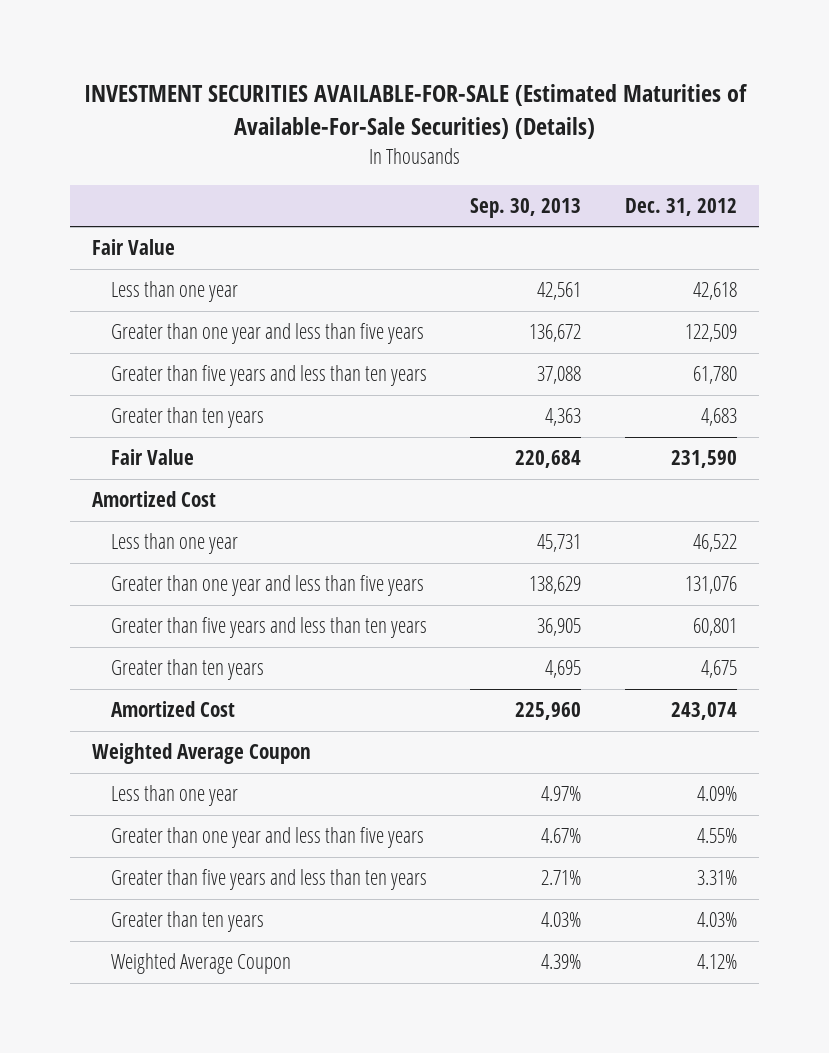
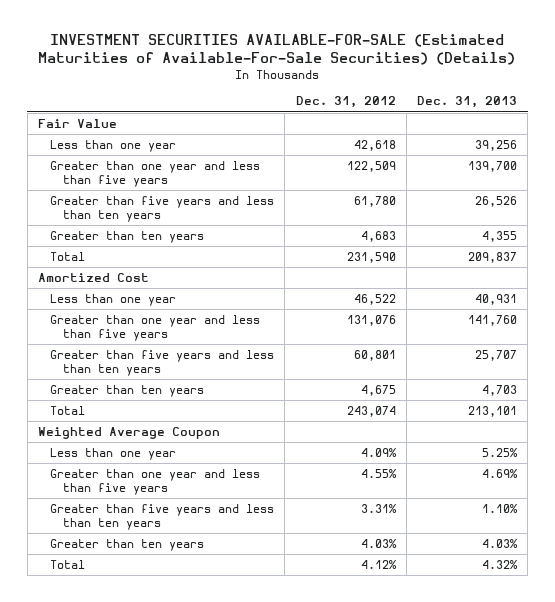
- | Sep. 30, 2013 | Dec. 31, 2012
+ | Dec. 31, 2012 | Dec. 31, 2013
- Fair Value | 220,684 | 231,590
+ Total | 231,590 | 209,837
- Amortized Cost | 225,960 | 243,074
+ Total | 243,074 | 213,101
- Weighted Average Coupon | 4.39% | 4.12%
+ Total | 4.12% | 4.32%

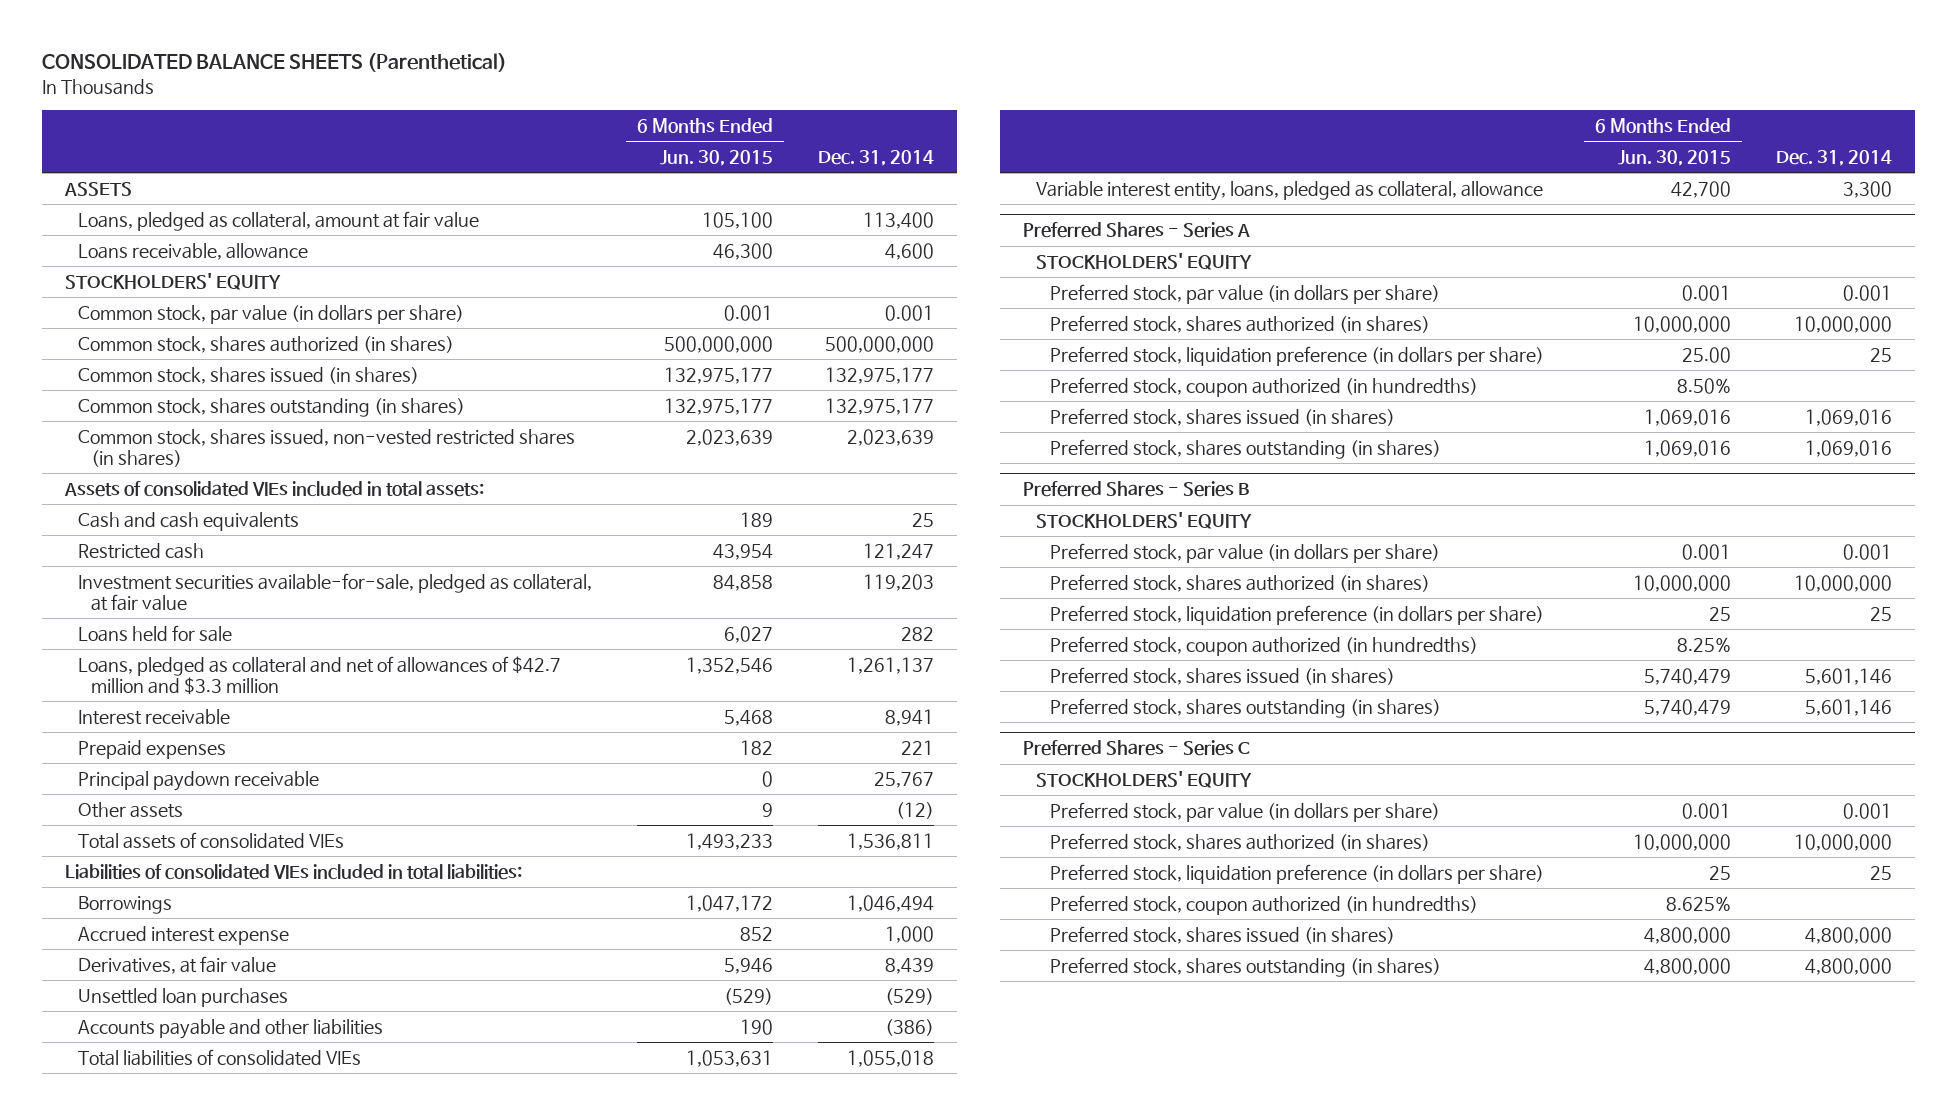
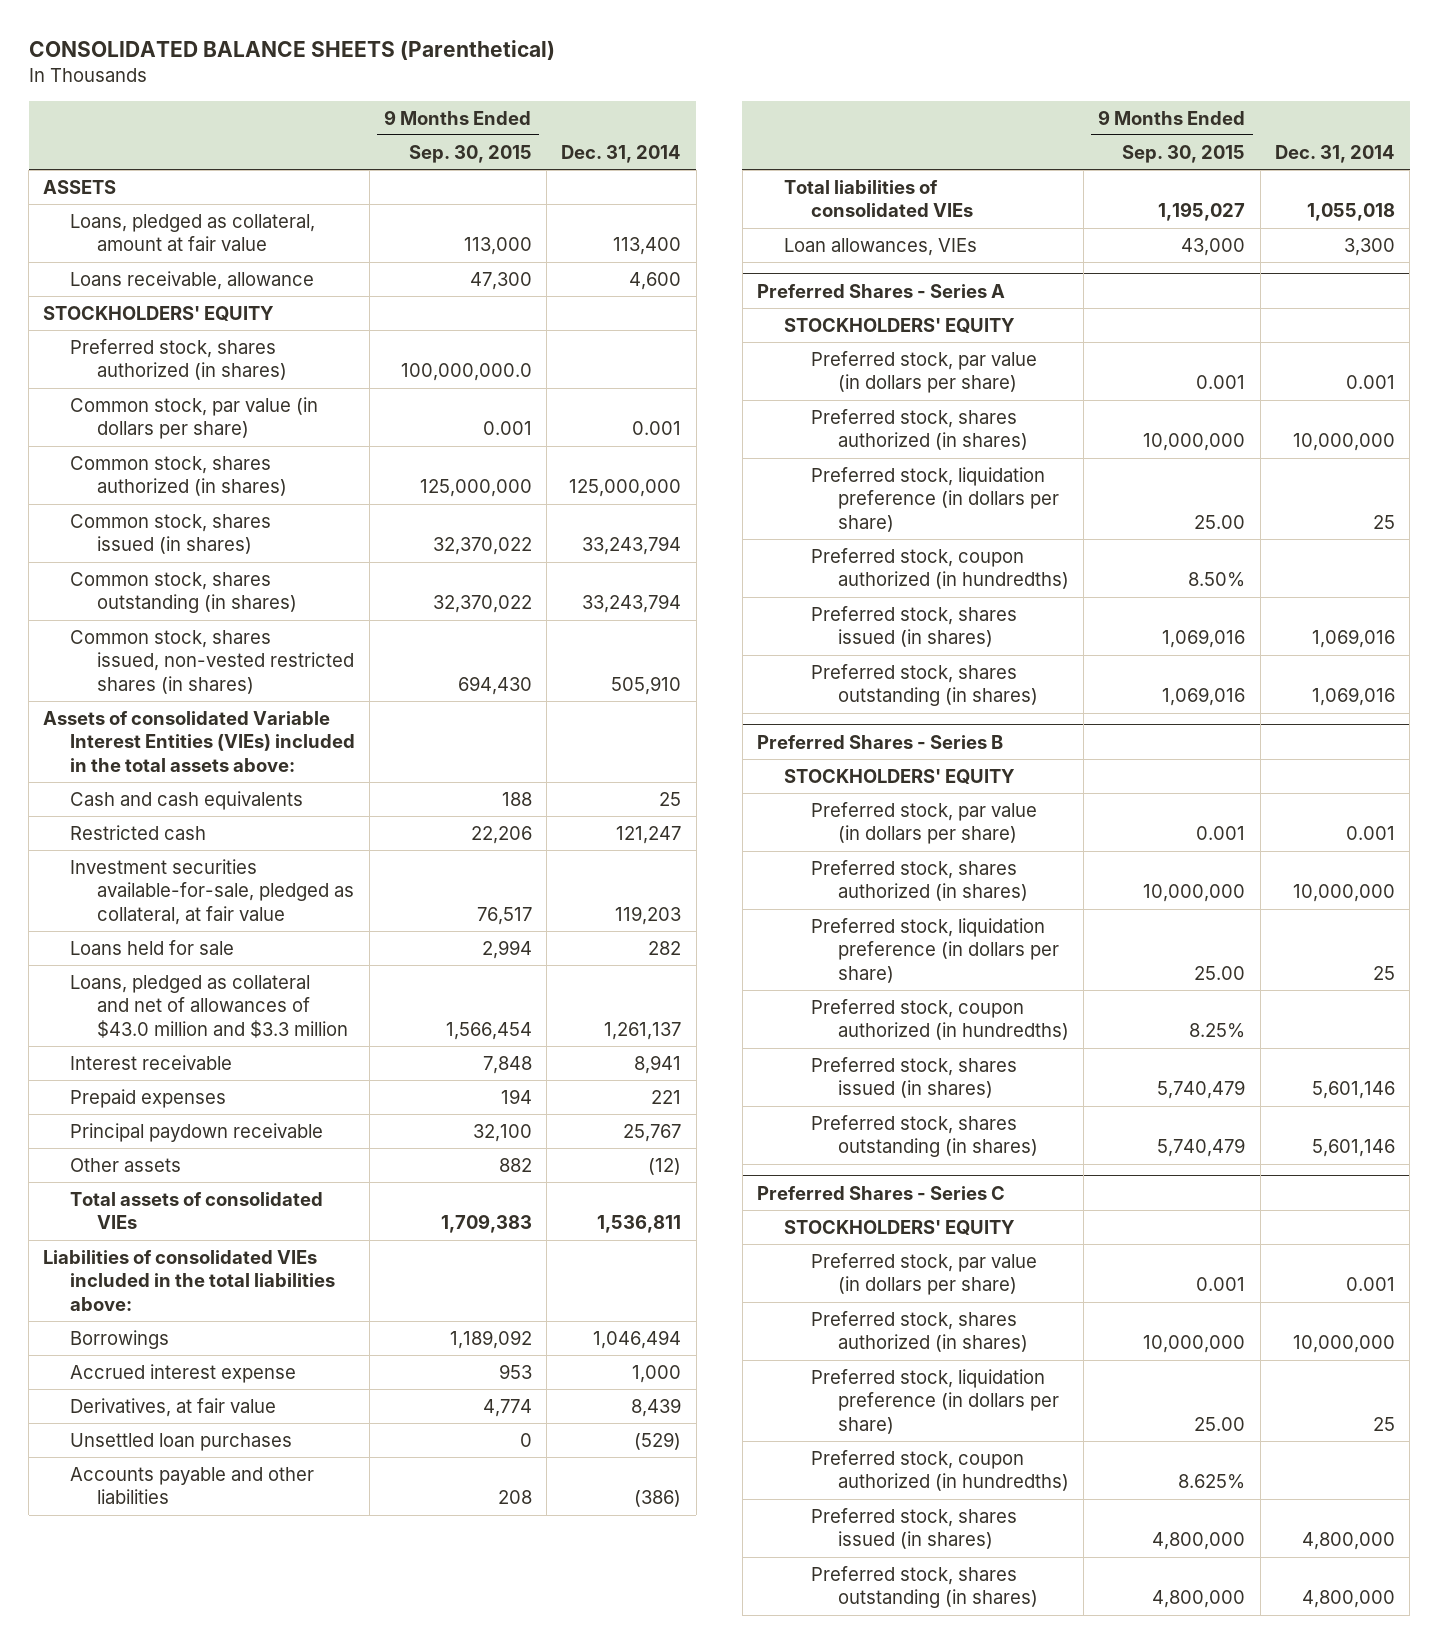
- | 6 Months Ended Jun. 30, 2015 | Dec. 31, 2014
+ | 9 Months Ended Sep. 30, 2015 | Dec. 31, 2014
+ Preferred stock, shares authorized (in shares) | 100,000,000.0 |
- Common stock, shares authorized (in shares) | 500,000,000 | 500,000,000
- Common stock, shares issued (in shares) | 132,975,177 | 132,975,177
- Common stock, shares outstanding (in shares) | 132,975,177 | 132,975,177
- Common stock, shares issued, non-vested restricted shares (in shares) | 2,023,639 | 2,023,639
- Assets of consolidated VIEs included in total assets:
+ Common stock, shares authorized (in shares) | 125,000,000 | 125,000,000
+ Common stock, shares issued (in shares) | 32,370,022 | 33,243,794
+ Common stock, shares outstanding (in shares) | 32,370,022 | 33,243,794
+ Common stock, shares issued, non-vested restricted shares (in shares) | 694,430 | 505,910
+ Assets of consolidated Variable Interest Entities (VIEs) included in the total assets above:
- Loans, pledged as collateral and net of allowances of $42.7 million and $3.3 million | 1,352,546 | 1,261,137
+ Loans, pledged as collateral and net of allowances of $43.0 million and $3.3 million | 1,566,454 | 1,261,137
- Liabilities of consolidated VIEs included in total liabilities:
+ Liabilities of consolidated VIEs included in the total liabilities above:
- Variable interest entity, loans, pledged as collateral, allowance | 42,700 | 3,300
+ Loan allowances, VIEs | 43,000 | 3,300

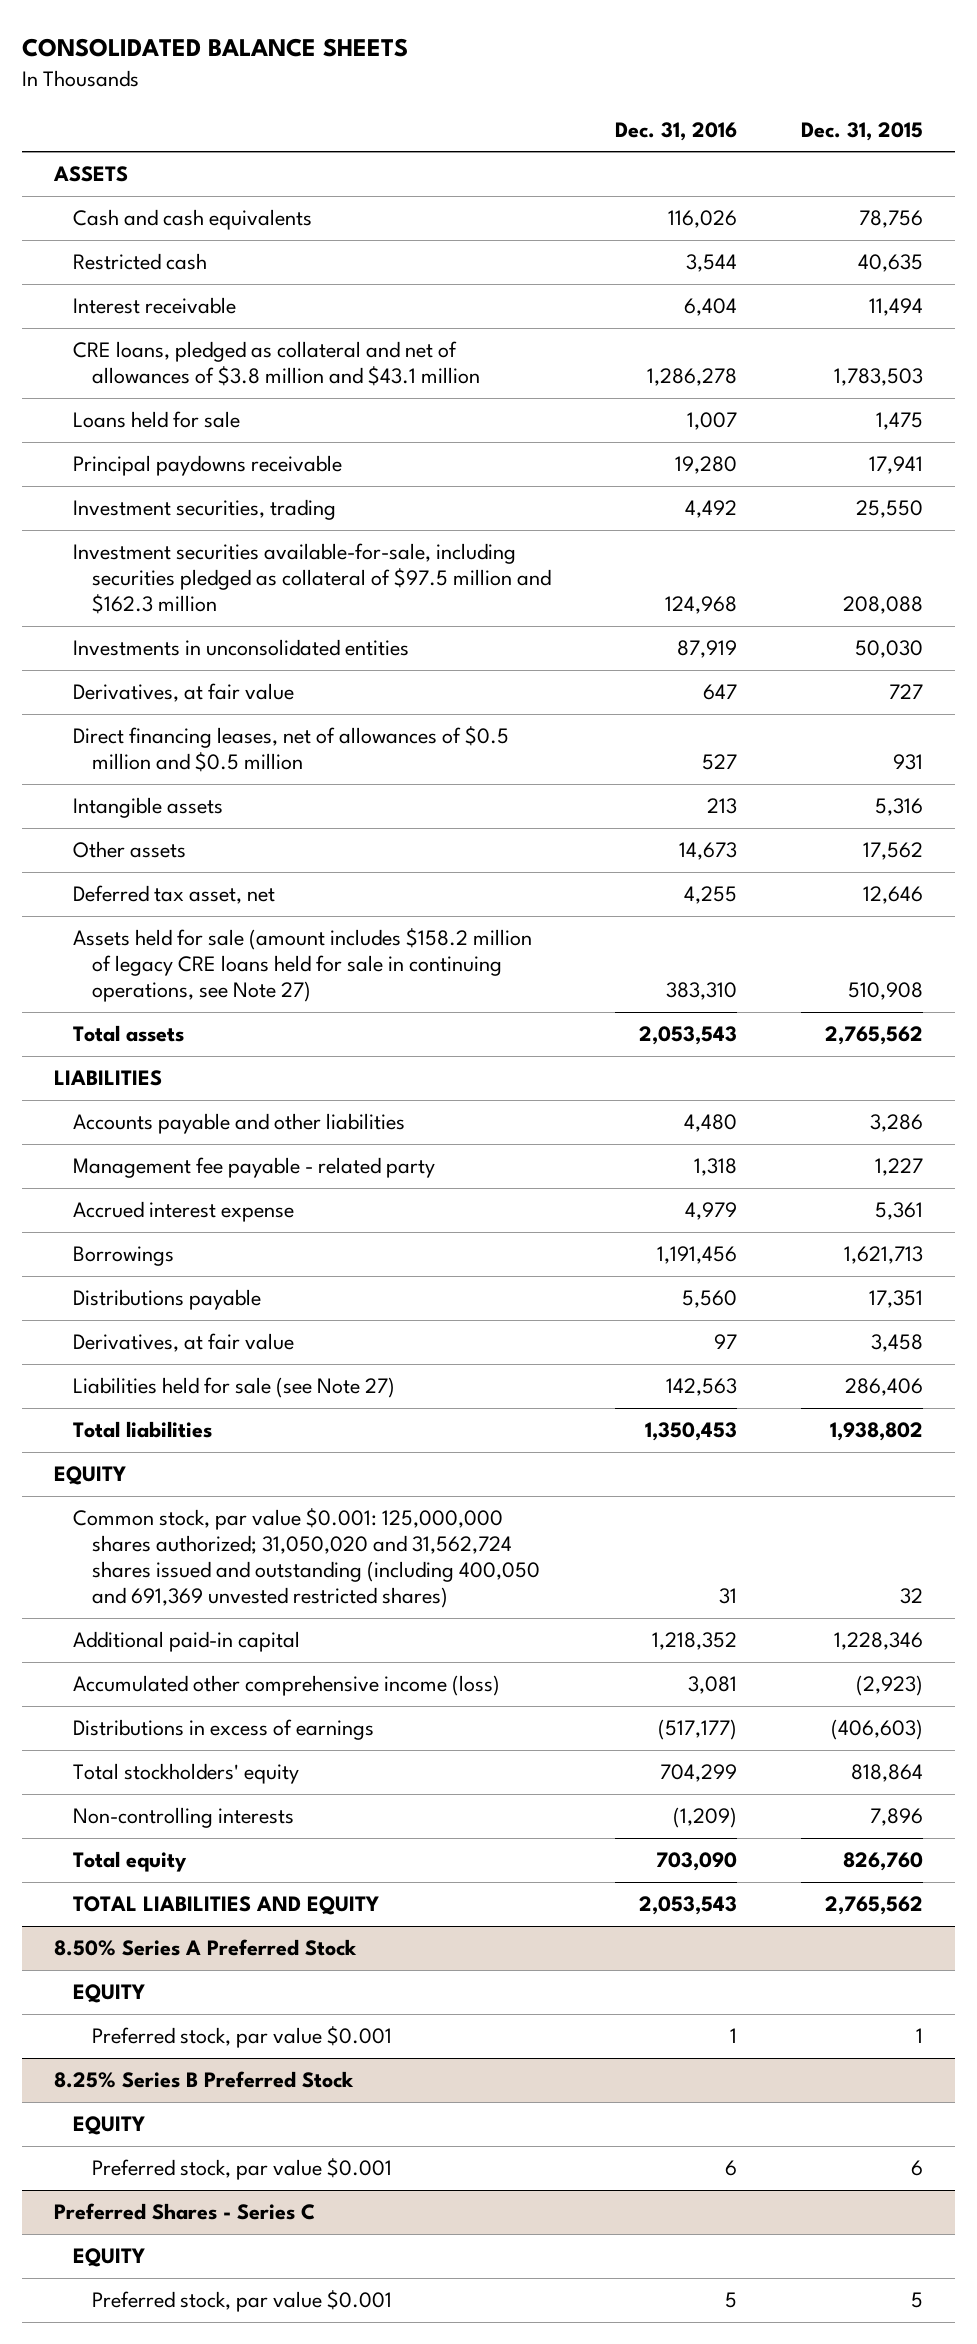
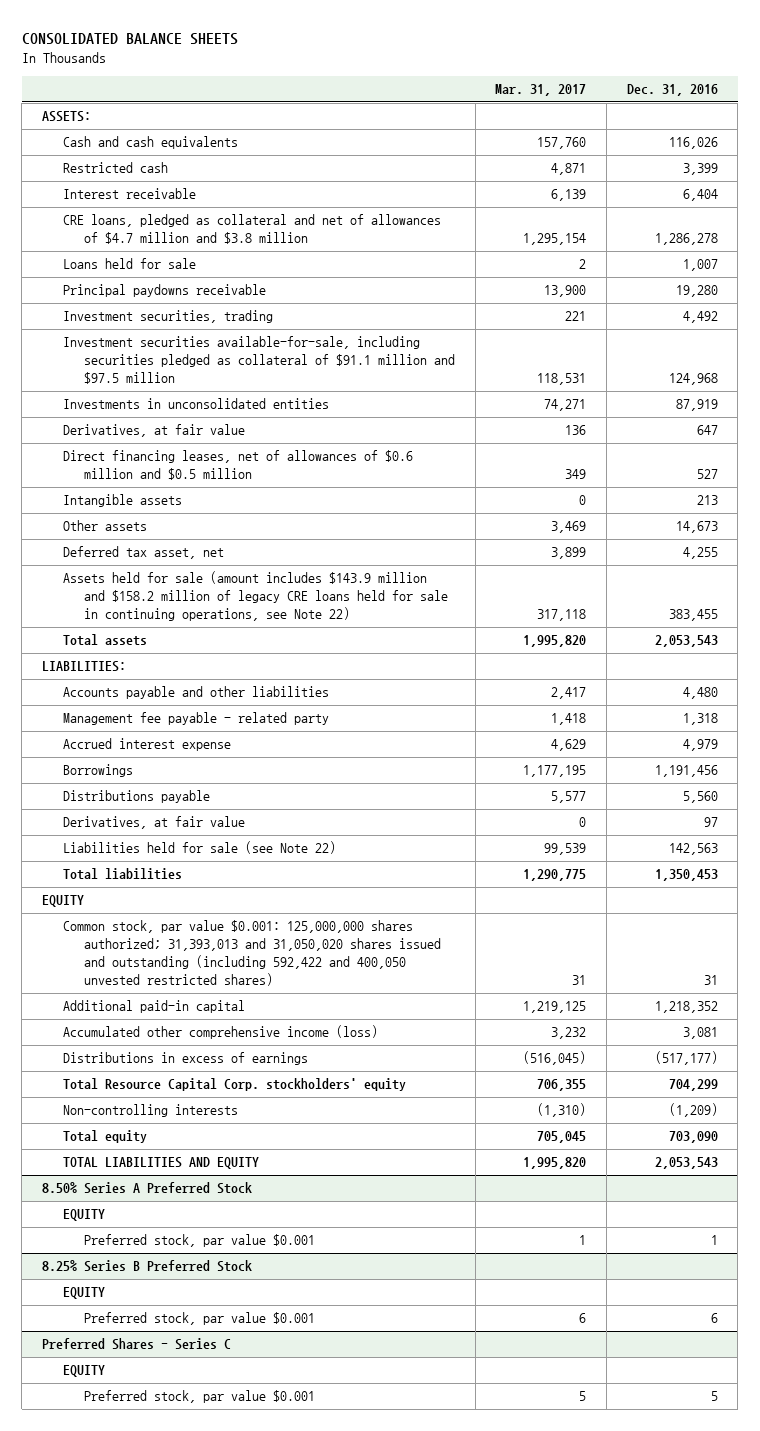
- | Dec. 31, 2016 | Dec. 31, 2015
+ | Mar. 31, 2017 | Dec. 31, 2016
- ASSETS
+ ASSETS:
- Restricted cash | 3,544 | 40,635
+ Restricted cash | 4,871 | 3,399
- CRE loans, pledged as collateral and net of allowances of $3.8 million and $43.1 million | 1,286,278 | 1,783,503
+ CRE loans, pledged as collateral and net of allowances of $4.7 million and $3.8 million | 1,295,154 | 1,286,278
- Investment securities available-for-sale, including securities pledged as collateral of $97.5 million and $162.3 million | 124,968 | 208,088
+ Investment securities available-for-sale, including securities pledged as collateral of $91.1 million and $97.5 million | 118,531 | 124,968
- Direct financing leases, net of allowances of $0.5 million and $0.5 million | 527 | 931
+ Direct financing leases, net of allowances of $0.6 million and $0.5 million | 349 | 527
- Assets held for sale (amount includes $158.2 million of legacy CRE loans held for sale in continuing operations, see Note 27) | 383,310 | 510,908
+ Assets held for sale (amount includes $143.9 million and $158.2 million of legacy CRE loans held for sale in continuing operations, see Note 22) | 317,118 | 383,455
- LIABILITIES
+ LIABILITIES:
- Liabilities held for sale (see Note 27) | 142,563 | 286,406
+ Liabilities held for sale (see Note 22) | 99,539 | 142,563
- Common stock, par value $0.001: 125,000,000 shares authorized; 31,050,020 and 31,562,724 shares issued and outstanding (including 400,050 and 691,369 unvested restricted shares) | 31 | 32
+ Common stock, par value $0.001: 125,000,000 shares authorized; 31,393,013 and 31,050,020 shares issued and outstanding (including 592,422 and 400,050 unvested restricted shares) | 31 | 31
- Total stockholders' equity | 704,299 | 818,864
+ Total Resource Capital Corp. stockholders' equity | 706,355 | 704,299

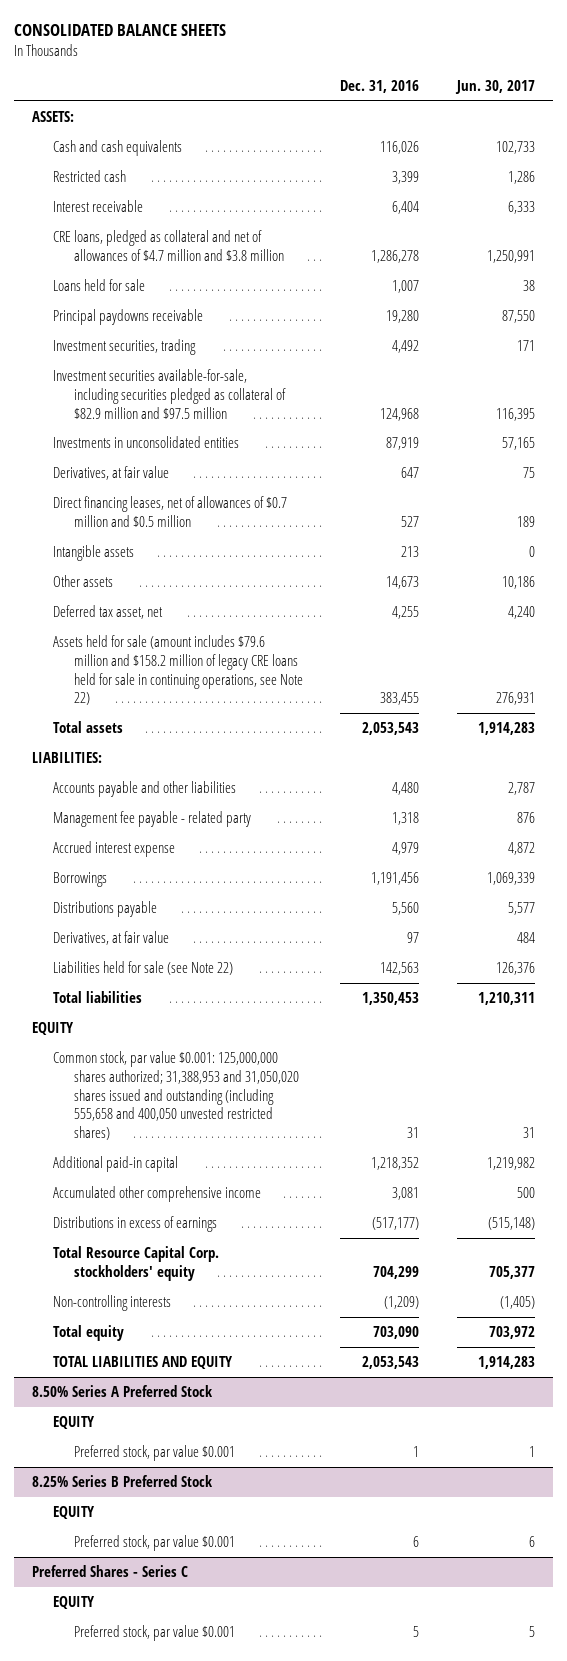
- | Mar. 31, 2017 | Dec. 31, 2016
+ | Dec. 31, 2016 | Jun. 30, 2017
- Investment securities available-for-sale, including securities pledged as collateral of $91.1 million and $97.5 million | 118,531 | 124,968
+ Investment securities available-for-sale, including securities pledged as collateral of $82.9 million and $97.5 million | 124,968 | 116,395
- Direct financing leases, net of allowances of $0.6 million and $0.5 million | 349 | 527
+ Direct financing leases, net of allowances of $0.7 million and $0.5 million | 527 | 189
- Assets held for sale (amount includes $143.9 million and $158.2 million of legacy CRE loans held for sale in continuing operations, see Note 22) | 317,118 | 383,455
+ Assets held for sale (amount includes $79.6 million and $158.2 million of legacy CRE loans held for sale in continuing operations, see Note 22) | 383,455 | 276,931
- Common stock, par value $0.001: 125,000,000 shares authorized; 31,393,013 and 31,050,020 shares issued and outstanding (including 592,422 and 400,050 unvested restricted shares) | 31 | 31
+ Common stock, par value $0.001: 125,000,000 shares authorized; 31,388,953 and 31,050,020 shares issued and outstanding (including 555,658 and 400,050 unvested restricted shares) | 31 | 31
- Accumulated other comprehensive income (loss) | 3,232 | 3,081
+ Accumulated other comprehensive income | 3,081 | 500

